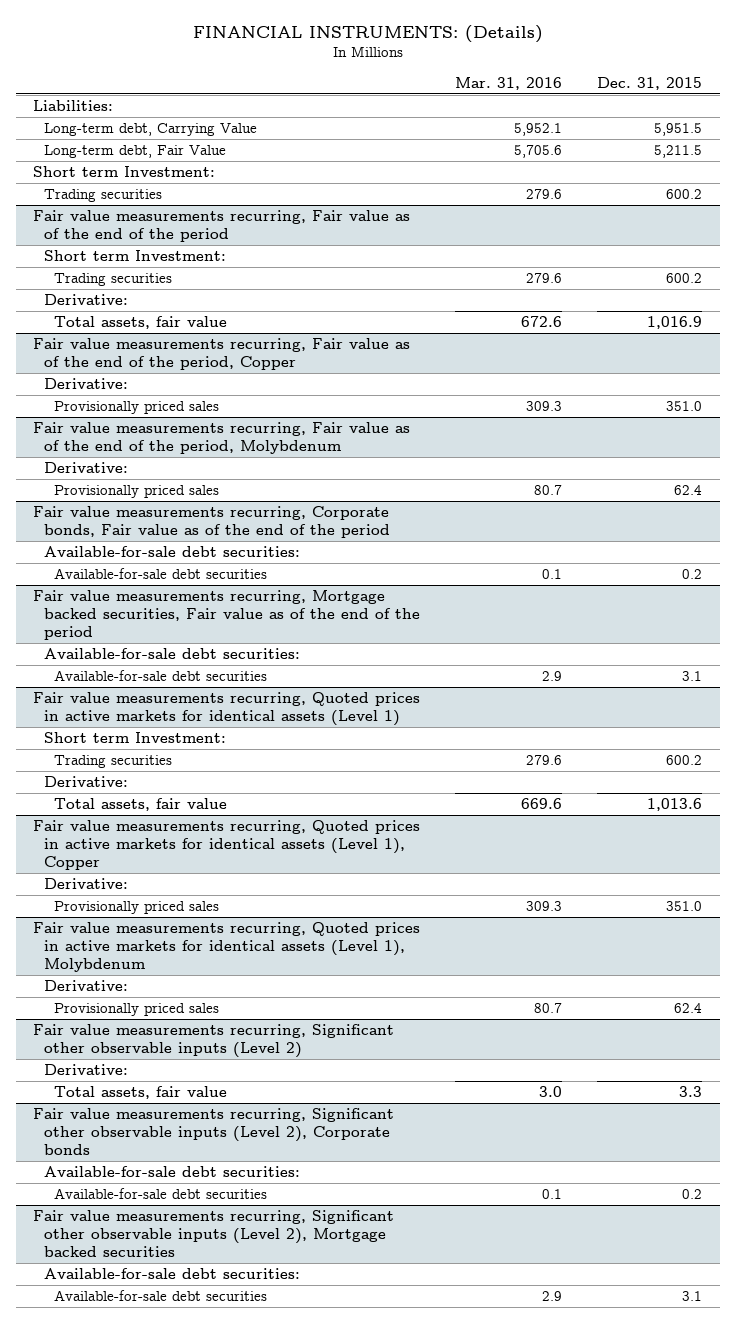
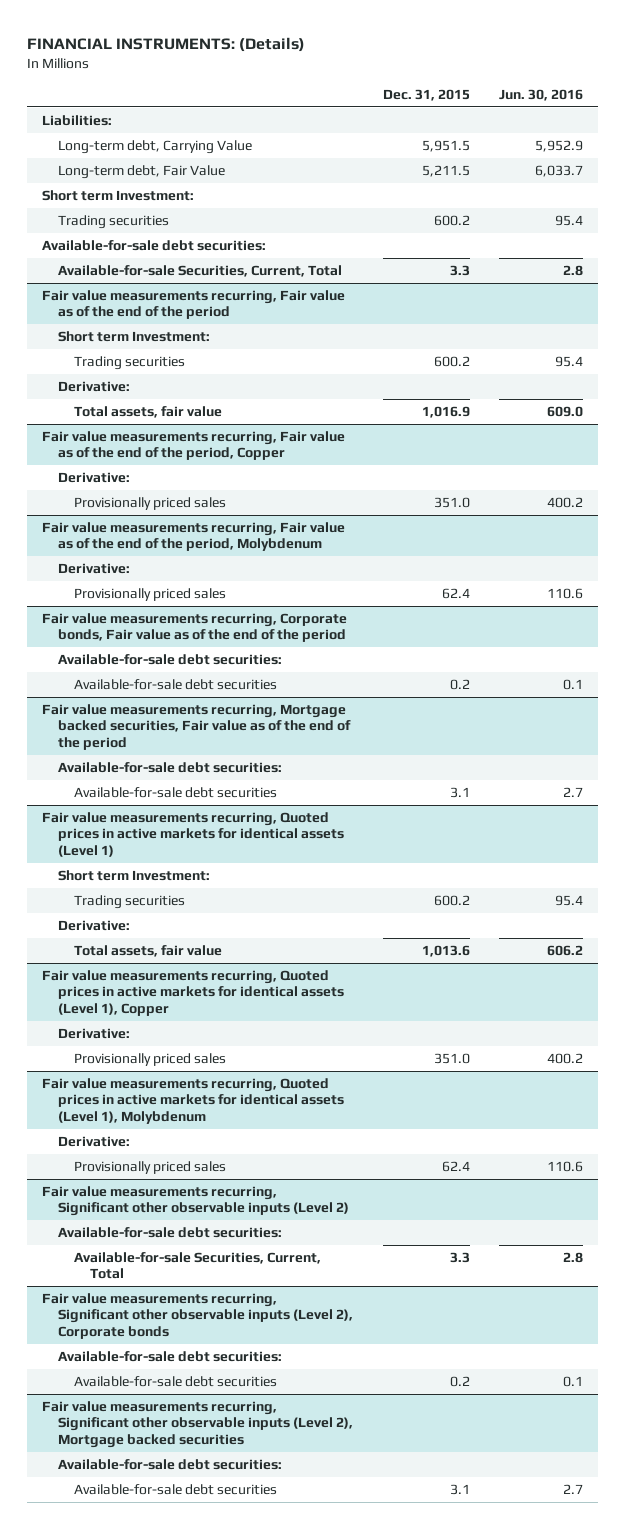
- | Mar. 31, 2016 | Dec. 31, 2015
+ | Dec. 31, 2015 | Jun. 30, 2016
+ Available-for-sale debt securities:
+ Available-for-sale Securities, Current, Total | 3.3 | 2.8
@ Fair value measurements recurring, Significant other observable inputs (Level 2)
- Derivative:
- Total assets, fair value | 3.0 | 3.3
+ Available-for-sale debt securities:
+ Available-for-sale Securities, Current, Total | 3.3 | 2.8

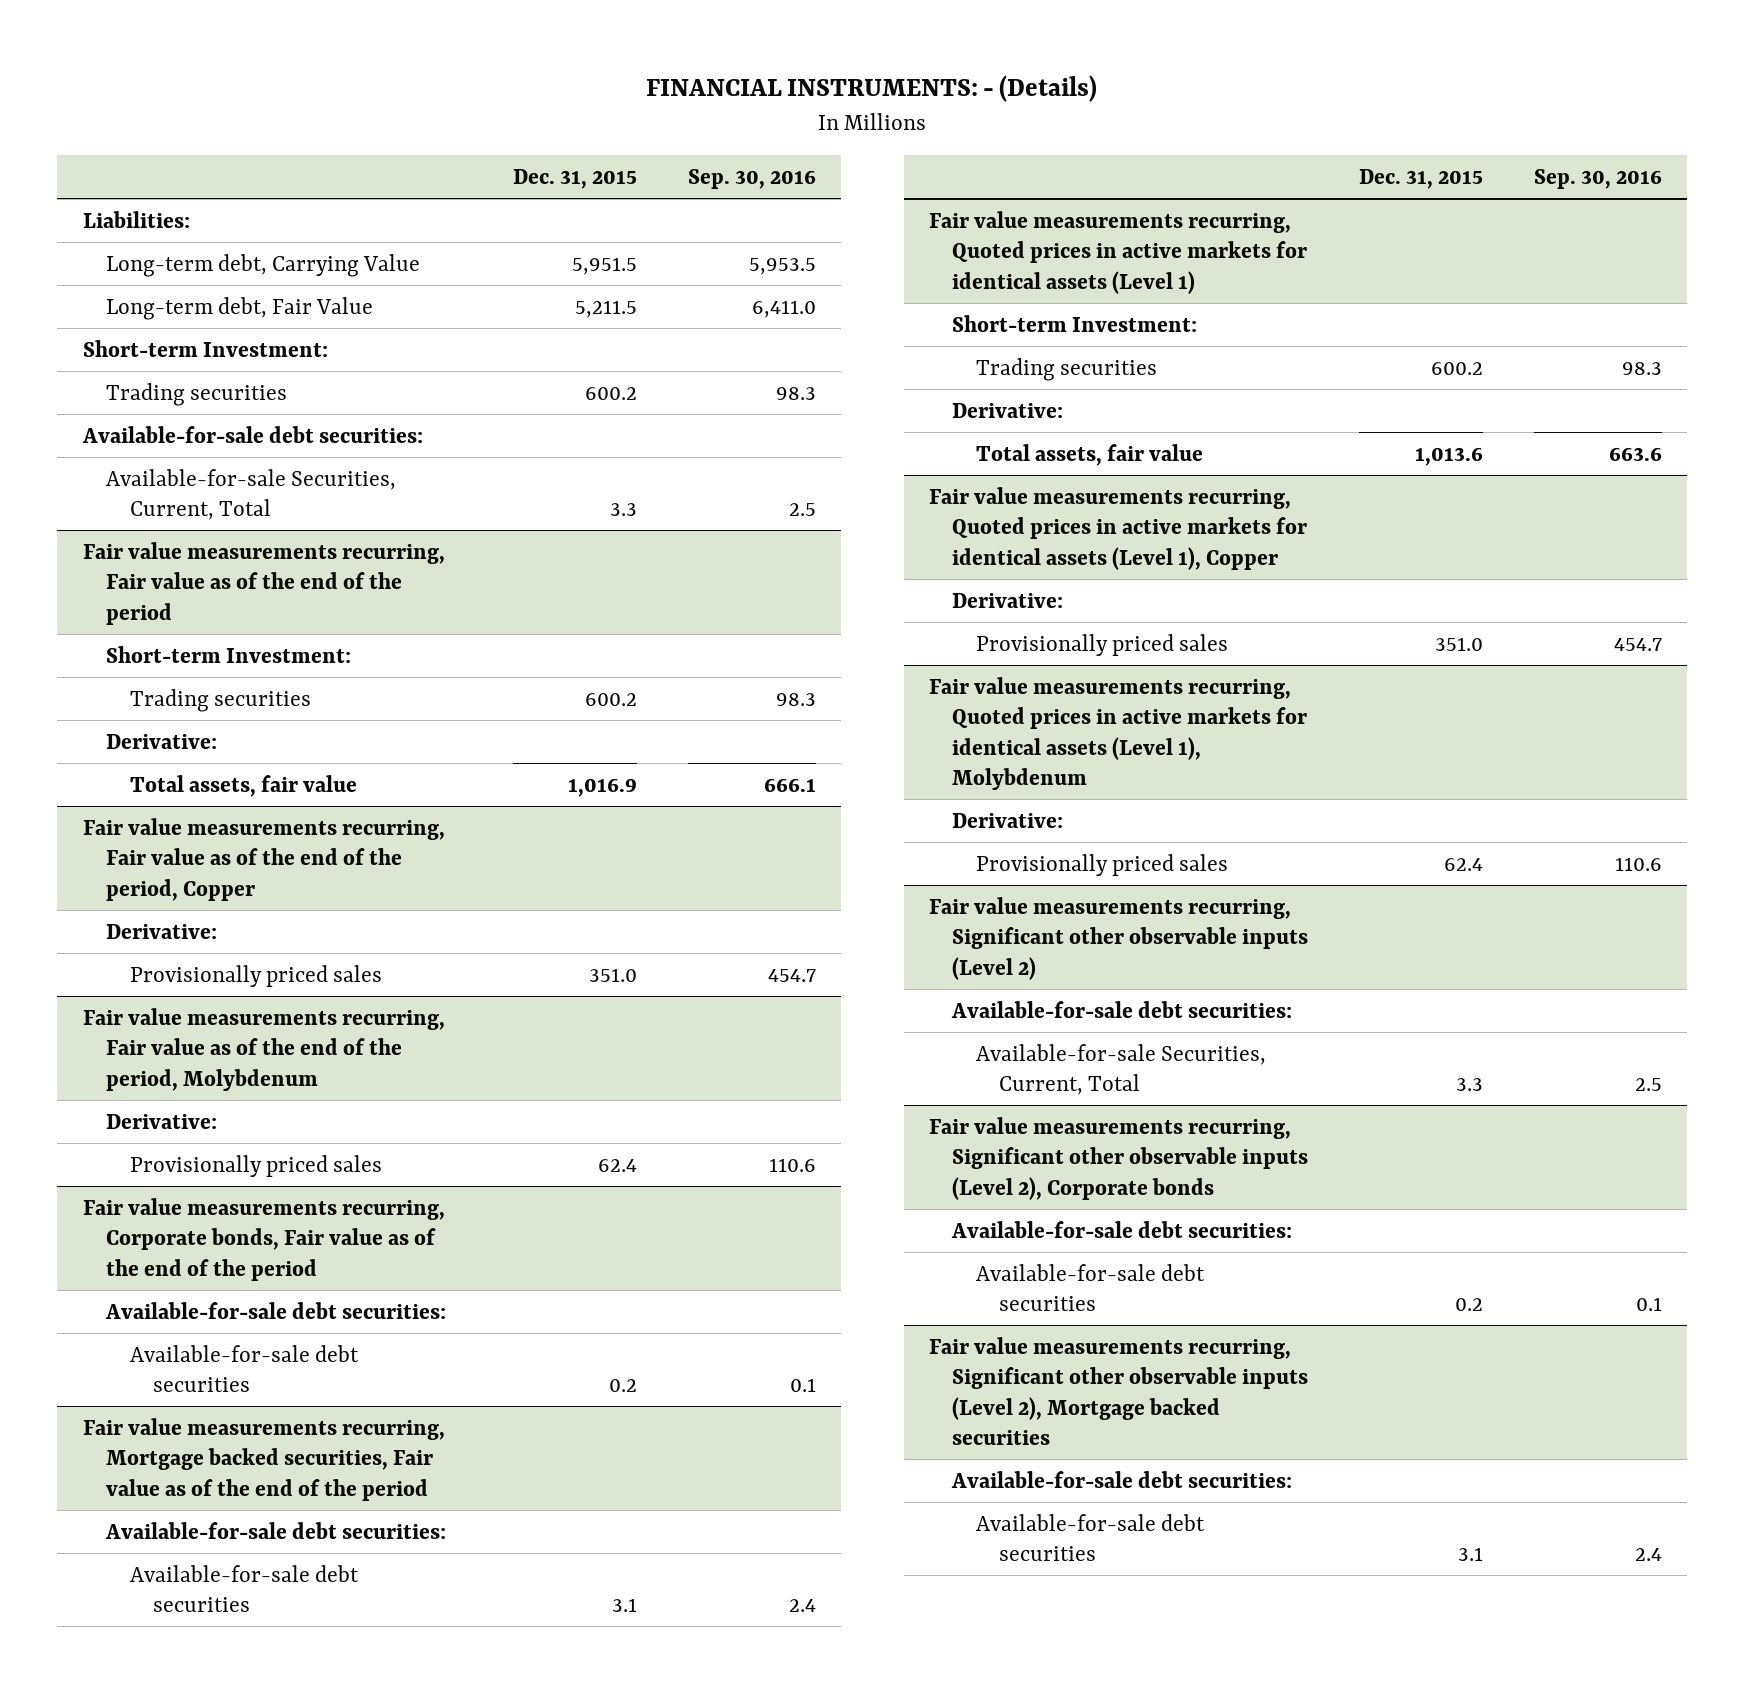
- FINANCIAL INSTRUMENTS: (Details)
+ FINANCIAL INSTRUMENTS: - (Details)
- | Dec. 31, 2015 | Jun. 30, 2016
+ | Dec. 31, 2015 | Sep. 30, 2016
- Short term Investment:
+ Short-term Investment:
@ Fair value measurements recurring, Fair value as of the end of the period
- Short term Investment:
+ Short-term Investment:
@ Fair value measurements recurring, Quoted prices in active markets for identical assets (Level 1)
- Short term Investment:
+ Short-term Investment:

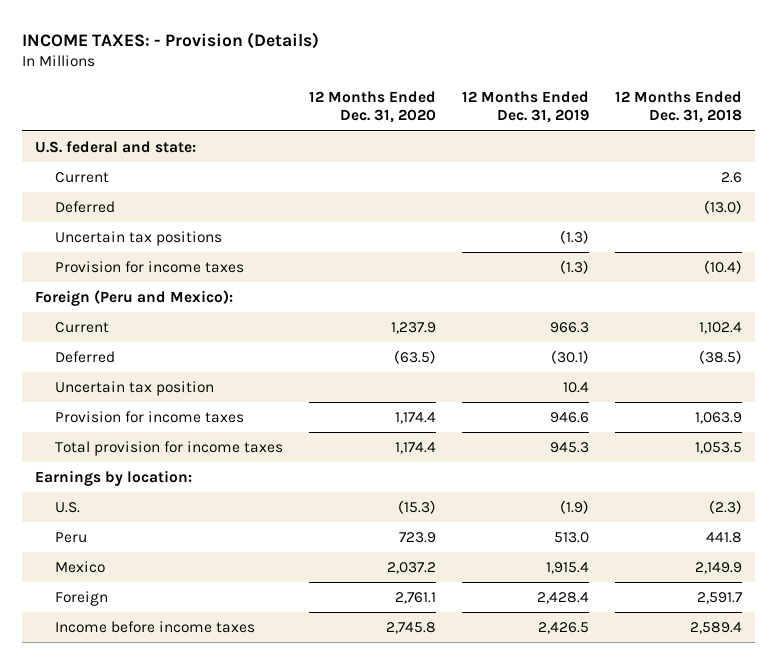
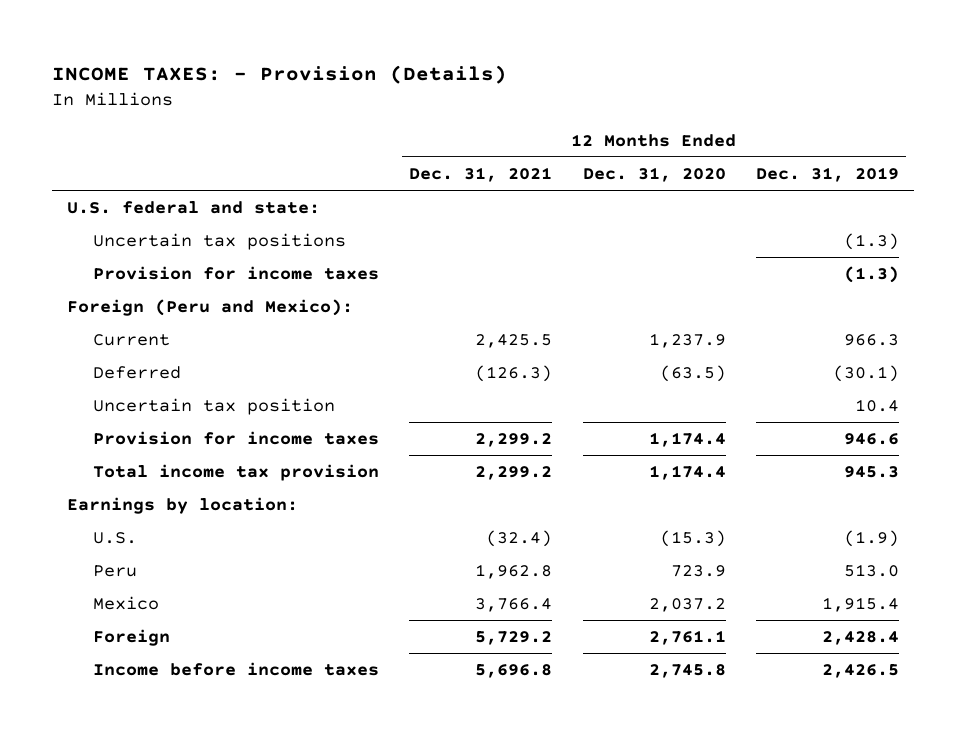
- | 12 Months Ended Dec. 31, 2020 | 12 Months Ended Dec. 31, 2019 | 12 Months Ended Dec. 31, 2018
+ | 12 Months Ended Dec. 31, 2021 | 12 Months Ended Dec. 31, 2020 | 12 Months Ended Dec. 31, 2019
- Current | | | 2.6
- Deferred | | | (13.0)
- Total provision for income taxes | 1,174.4 | 945.3 | 1,053.5
+ Total income tax provision | 2,299.2 | 1,174.4 | 945.3

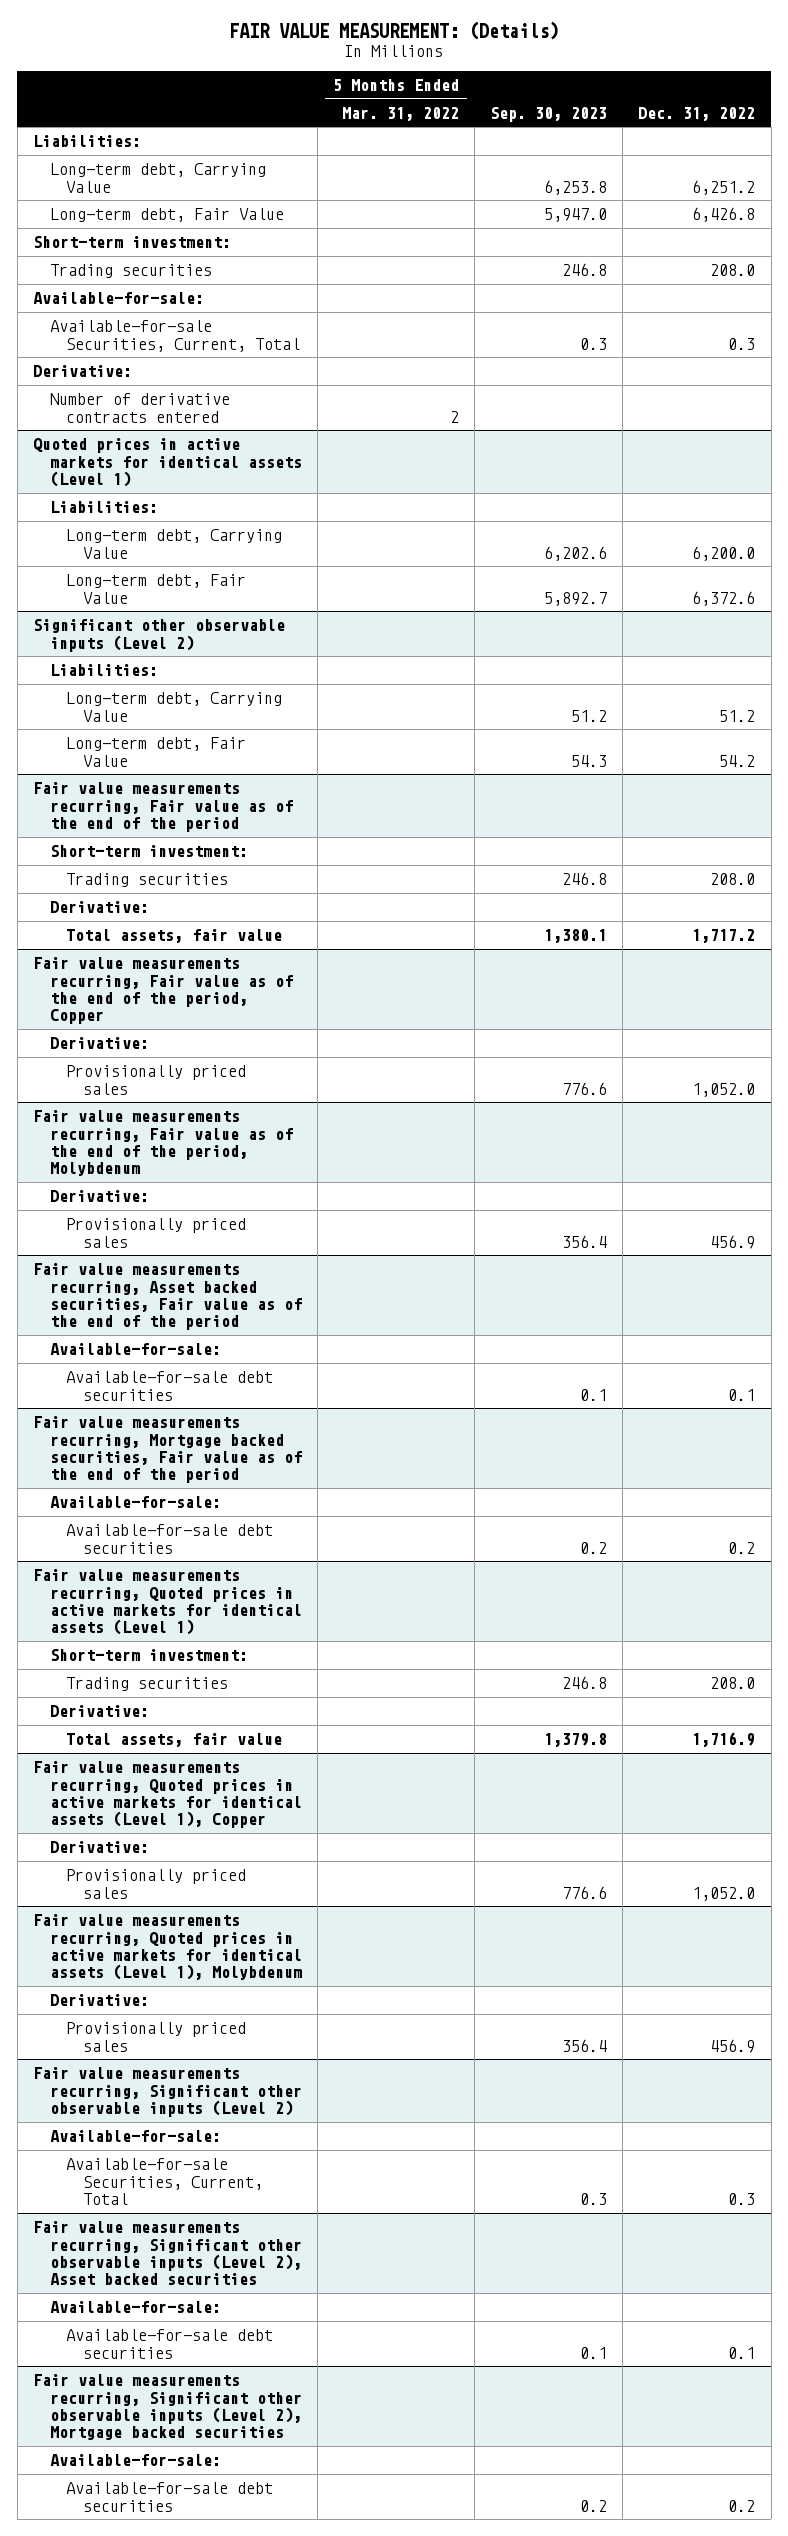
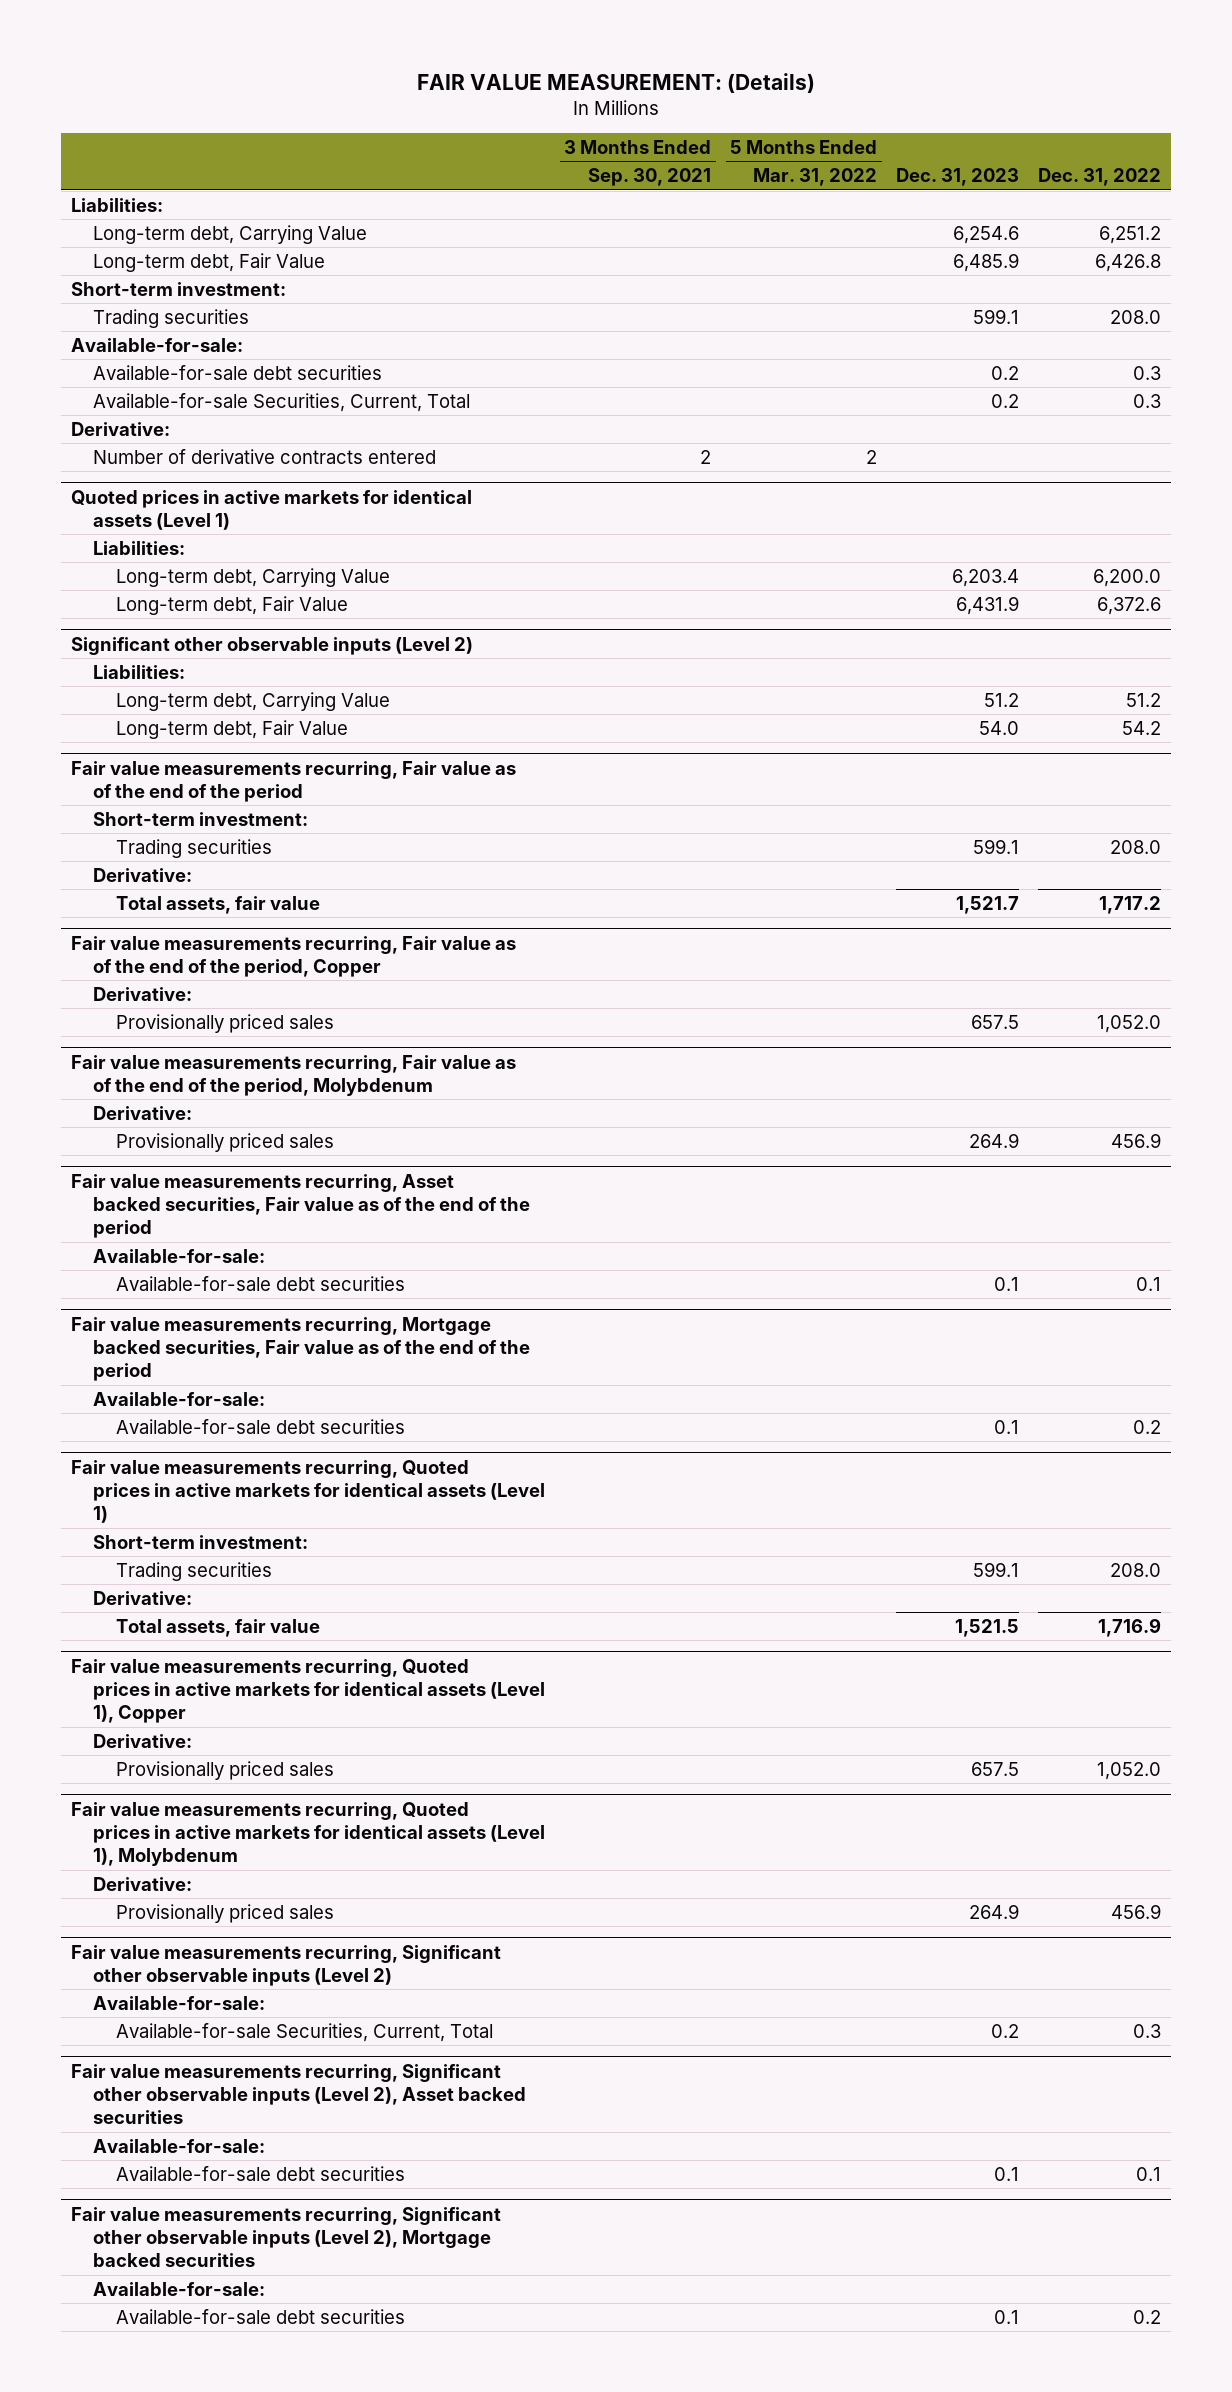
- | 5 Months Ended Mar. 31, 2022 | Sep. 30, 2023 | Dec. 31, 2022
+ | 3 Months Ended Sep. 30, 2021 | 5 Months Ended Mar. 31, 2022 | Dec. 31, 2023 | Dec. 31, 2022
+ Available-for-sale debt securities | | | 0.2 | 0.3

